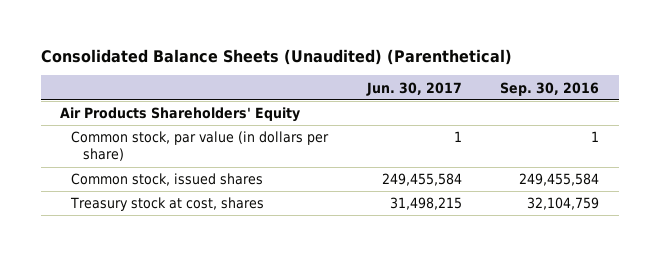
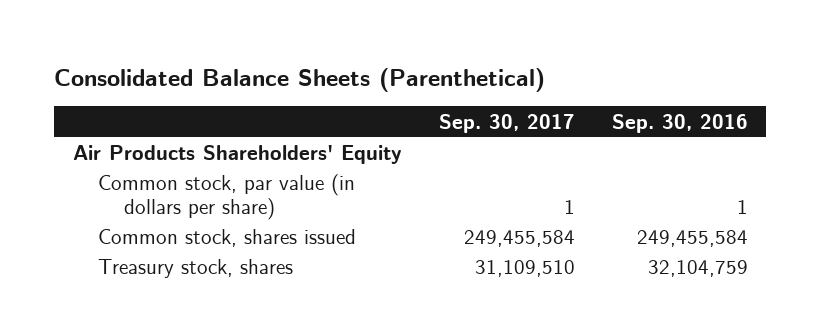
- Consolidated Balance Sheets (Unaudited) (Parenthetical)
+ Consolidated Balance Sheets (Parenthetical)
- | Jun. 30, 2017 | Sep. 30, 2016
+ | Sep. 30, 2017 | Sep. 30, 2016
- Common stock, issued shares | 249,455,584 | 249,455,584
- Treasury stock at cost, shares | 31,498,215 | 32,104,759
+ Common stock, shares issued | 249,455,584 | 249,455,584
+ Treasury stock, shares | 31,109,510 | 32,104,759

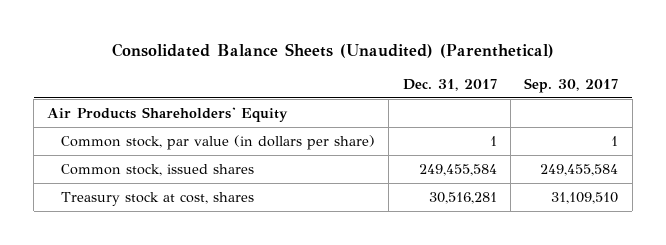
- Consolidated Balance Sheets (Parenthetical)
+ Consolidated Balance Sheets (Unaudited) (Parenthetical)
- | Sep. 30, 2017 | Sep. 30, 2016
+ | Dec. 31, 2017 | Sep. 30, 2017
- Common stock, shares issued | 249,455,584 | 249,455,584
- Treasury stock, shares | 31,109,510 | 32,104,759
+ Common stock, issued shares | 249,455,584 | 249,455,584
+ Treasury stock at cost, shares | 30,516,281 | 31,109,510

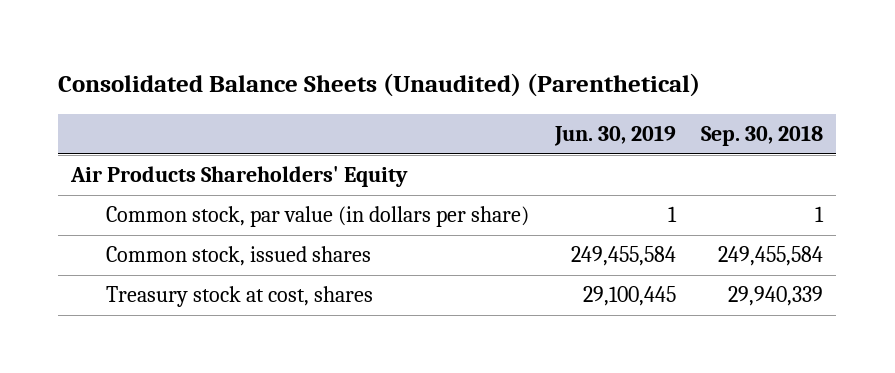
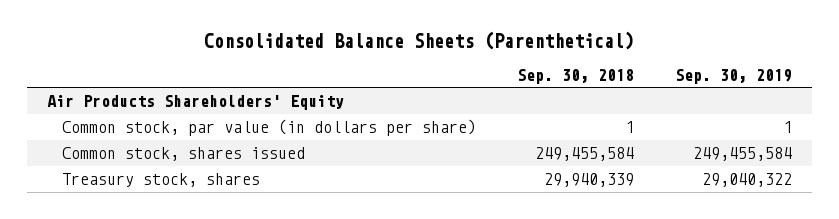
- Consolidated Balance Sheets (Unaudited) (Parenthetical)
+ Consolidated Balance Sheets (Parenthetical)
- | Jun. 30, 2019 | Sep. 30, 2018
+ | Sep. 30, 2018 | Sep. 30, 2019
- Common stock, issued shares | 249,455,584 | 249,455,584
- Treasury stock at cost, shares | 29,100,445 | 29,940,339
+ Common stock, shares issued | 249,455,584 | 249,455,584
+ Treasury stock, shares | 29,940,339 | 29,040,322

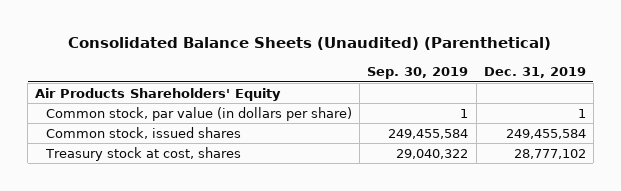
- Consolidated Balance Sheets (Parenthetical)
+ Consolidated Balance Sheets (Unaudited) (Parenthetical)
- | Sep. 30, 2018 | Sep. 30, 2019
+ | Sep. 30, 2019 | Dec. 31, 2019
- Common stock, shares issued | 249,455,584 | 249,455,584
- Treasury stock, shares | 29,940,339 | 29,040,322
+ Common stock, issued shares | 249,455,584 | 249,455,584
+ Treasury stock at cost, shares | 29,040,322 | 28,777,102

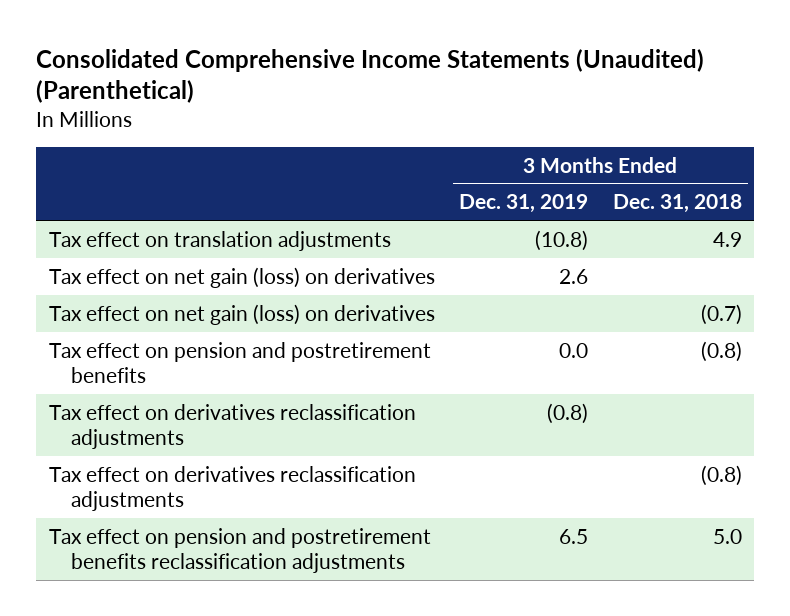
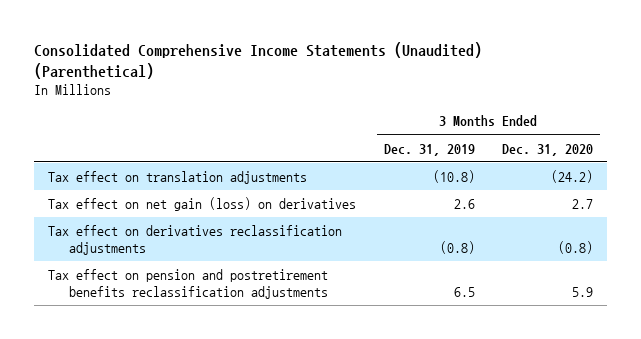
- | 3 Months Ended Dec. 31, 2019 | 3 Months Ended Dec. 31, 2018
+ | 3 Months Ended Dec. 31, 2019 | 3 Months Ended Dec. 31, 2020
- Tax effect on net gain (loss) on derivatives | | (0.7)
- Tax effect on pension and postretirement benefits | 0.0 | (0.8)
- Tax effect on derivatives reclassification adjustments | | (0.8)

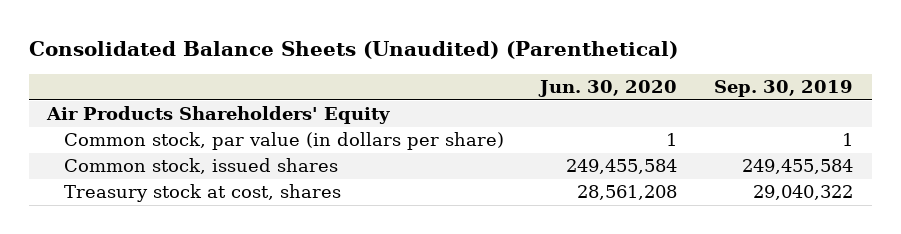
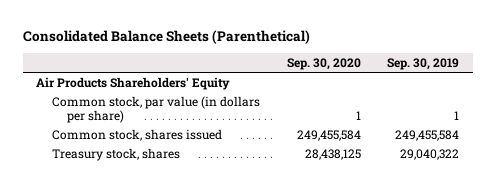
- Consolidated Balance Sheets (Unaudited) (Parenthetical)
+ Consolidated Balance Sheets (Parenthetical)
- | Jun. 30, 2020 | Sep. 30, 2019
+ | Sep. 30, 2020 | Sep. 30, 2019
- Common stock, issued shares | 249,455,584 | 249,455,584
- Treasury stock at cost, shares | 28,561,208 | 29,040,322
+ Common stock, shares issued | 249,455,584 | 249,455,584
+ Treasury stock, shares | 28,438,125 | 29,040,322

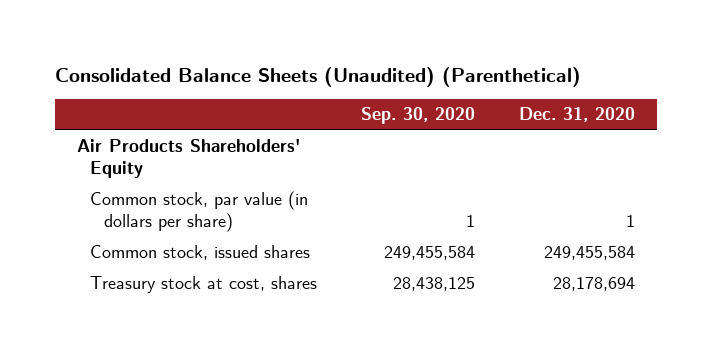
- Consolidated Balance Sheets (Parenthetical)
+ Consolidated Balance Sheets (Unaudited) (Parenthetical)
- | Sep. 30, 2020 | Sep. 30, 2019
+ | Sep. 30, 2020 | Dec. 31, 2020
- Common stock, shares issued | 249,455,584 | 249,455,584
- Treasury stock, shares | 28,438,125 | 29,040,322
+ Common stock, issued shares | 249,455,584 | 249,455,584
+ Treasury stock at cost, shares | 28,438,125 | 28,178,694

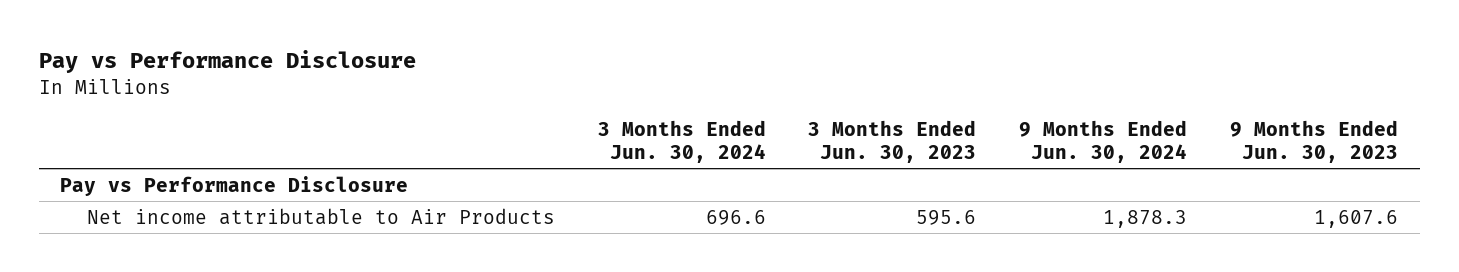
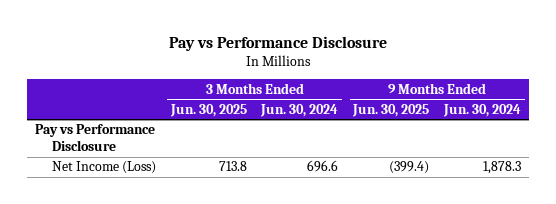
- | 3 Months Ended Jun. 30, 2024 | 3 Months Ended Jun. 30, 2023 | 9 Months Ended Jun. 30, 2024 | 9 Months Ended Jun. 30, 2023
+ | 3 Months Ended Jun. 30, 2025 | 3 Months Ended Jun. 30, 2024 | 9 Months Ended Jun. 30, 2025 | 9 Months Ended Jun. 30, 2024
- Net income attributable to Air Products | 696.6 | 595.6 | 1,878.3 | 1,607.6
+ Net Income (Loss) | 713.8 | 696.6 | (399.4) | 1,878.3

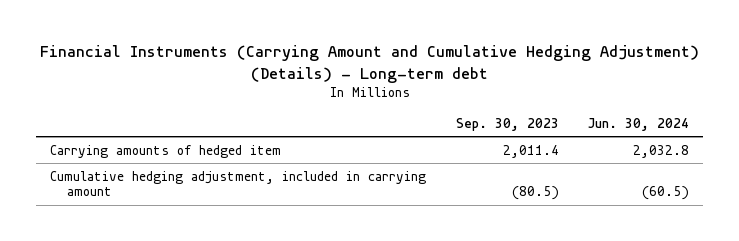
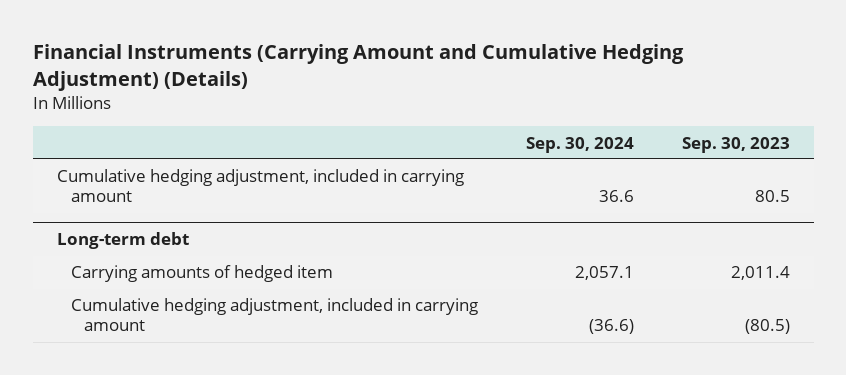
- Financial Instruments (Carrying Amount and Cumulative Hedging Adjustment) (Details) - Long-term debt
+ Financial Instruments (Carrying Amount and Cumulative Hedging Adjustment) (Details)
- | Sep. 30, 2023 | Jun. 30, 2024
+ | Sep. 30, 2024 | Sep. 30, 2023
+ Cumulative hedging adjustment, included in carrying amount | 36.6 | 80.5
+ Long-term debt

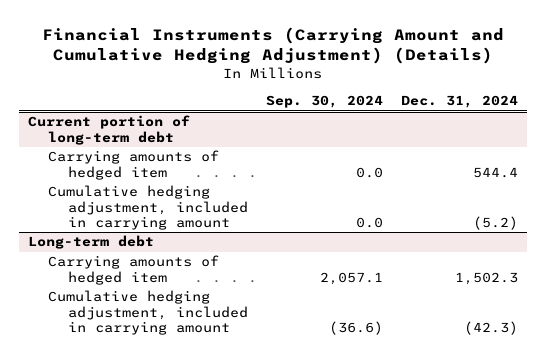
- | Sep. 30, 2024 | Sep. 30, 2023
+ | Sep. 30, 2024 | Dec. 31, 2024
- Cumulative hedging adjustment, included in carrying amount | 36.6 | 80.5
+ Current portion of long-term debt
+ Carrying amounts of hedged item | 0.0 | 544.4
+ Cumulative hedging adjustment, included in carrying amount | 0.0 | (5.2)

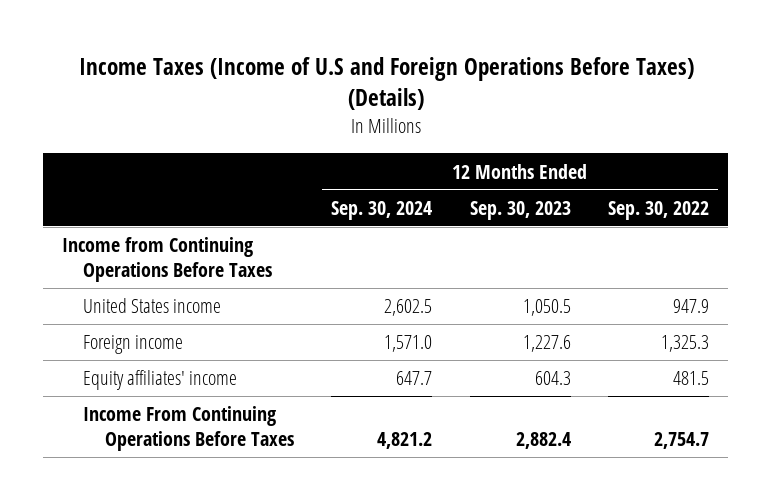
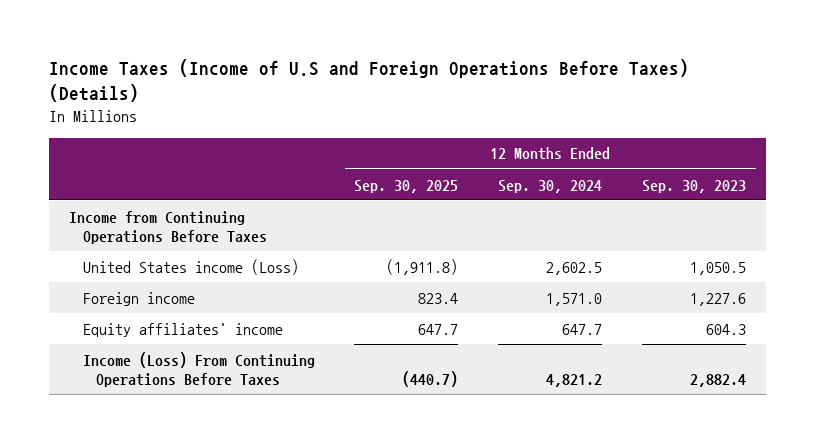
- | 12 Months Ended Sep. 30, 2024 | 12 Months Ended Sep. 30, 2023 | 12 Months Ended Sep. 30, 2022
+ | 12 Months Ended Sep. 30, 2025 | 12 Months Ended Sep. 30, 2024 | 12 Months Ended Sep. 30, 2023
- United States income | 2,602.5 | 1,050.5 | 947.9
+ United States income (Loss) | (1,911.8) | 2,602.5 | 1,050.5
- Income From Continuing Operations Before Taxes | 4,821.2 | 2,882.4 | 2,754.7
+ Income (Loss) From Continuing Operations Before Taxes | (440.7) | 4,821.2 | 2,882.4

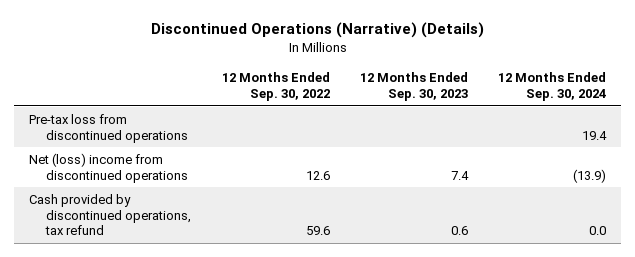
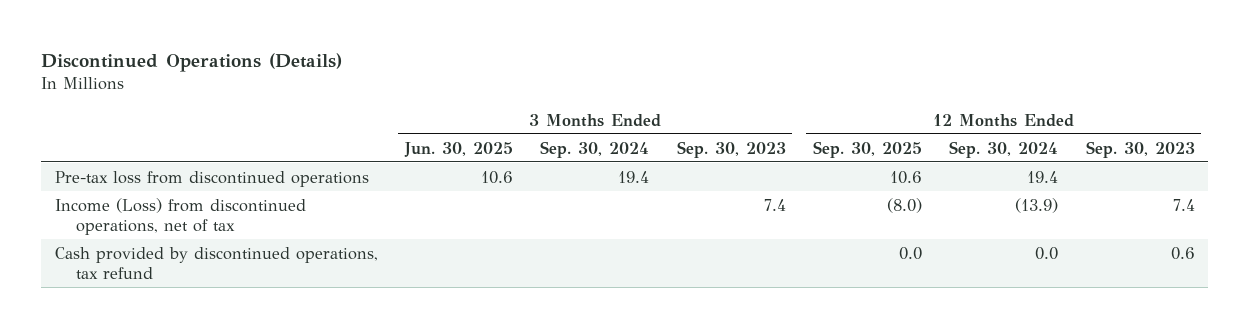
- Discontinued Operations (Narrative) (Details)
+ Discontinued Operations (Details)
- | 12 Months Ended Sep. 30, 2022 | 12 Months Ended Sep. 30, 2023 | 12 Months Ended Sep. 30, 2024
+ | 3 Months Ended Jun. 30, 2025 | 3 Months Ended Sep. 30, 2024 | 3 Months Ended Sep. 30, 2023 | 12 Months Ended Sep. 30, 2025 | 12 Months Ended Sep. 30, 2024 | 12 Months Ended Sep. 30, 2023
- Net (loss) income from discontinued operations | 12.6 | 7.4 | (13.9)
+ Income (Loss) from discontinued operations, net of tax | | | 7.4 | (8.0) | (13.9) | 7.4

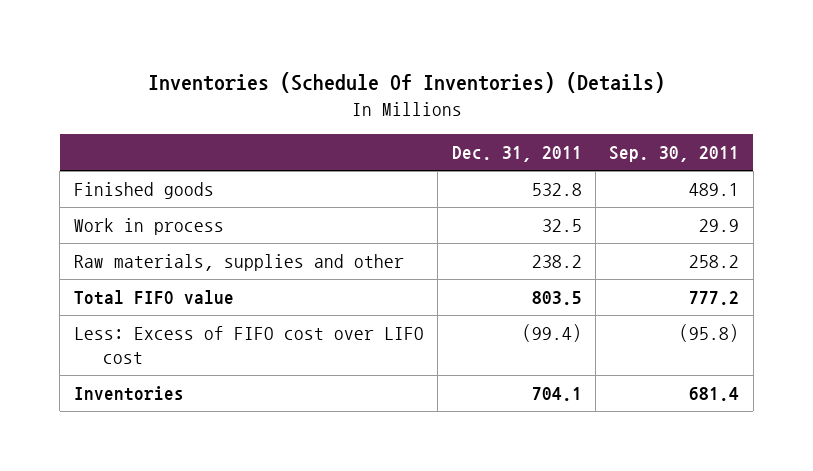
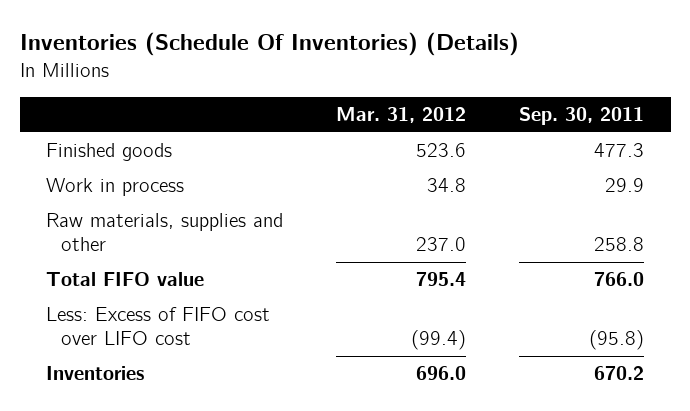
- | Dec. 31, 2011 | Sep. 30, 2011
+ | Mar. 31, 2012 | Sep. 30, 2011
- Finished goods | 532.8 | 489.1
+ Finished goods | 523.6 | 477.3
- Raw materials, supplies and other | 238.2 | 258.2
- Total FIFO value | 803.5 | 777.2
+ Raw materials, supplies and other | 237.0 | 258.8
+ Total FIFO value | 795.4 | 766.0
- Inventories | 704.1 | 681.4
+ Inventories | 696.0 | 670.2

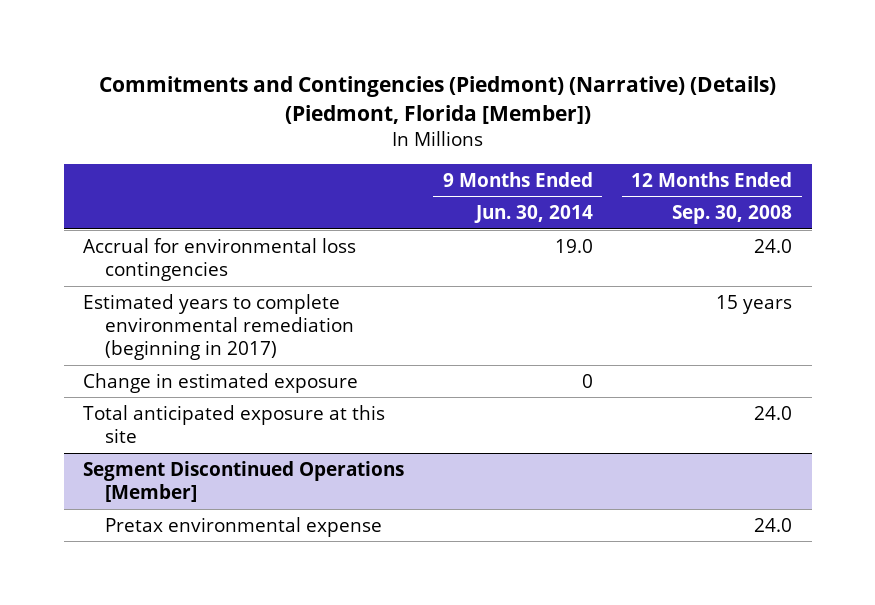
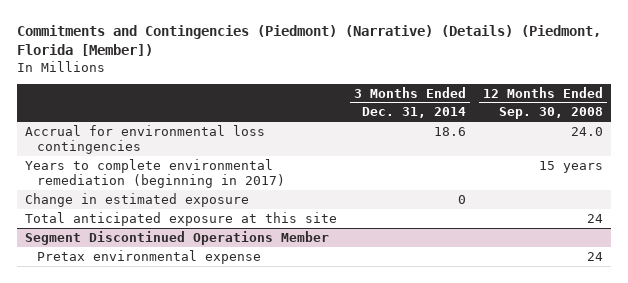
- | 9 Months Ended Jun. 30, 2014 | 12 Months Ended Sep. 30, 2008
+ | 3 Months Ended Dec. 31, 2014 | 12 Months Ended Sep. 30, 2008
- Estimated years to complete environmental remediation (beginning in 2017) | | 15 years
+ Years to complete environmental remediation (beginning in 2017) | | 15 years
- Total anticipated exposure at this site | | 24.0
- Segment Discontinued Operations [Member]
- Pretax environmental expense | | 24.0
+ Total anticipated exposure at this site | | 24
+ Segment Discontinued Operations Member
+ Pretax environmental expense | | 24

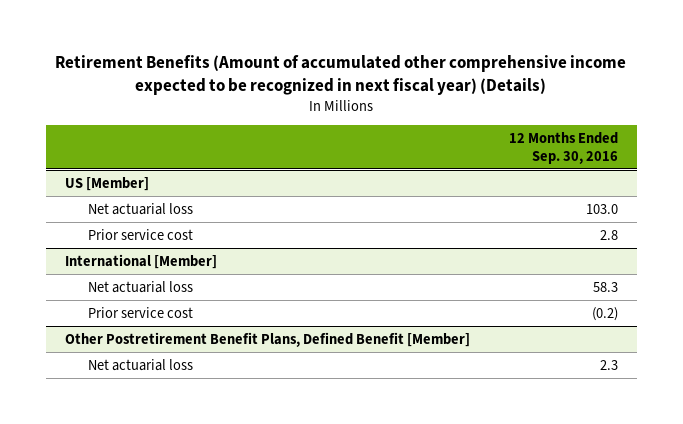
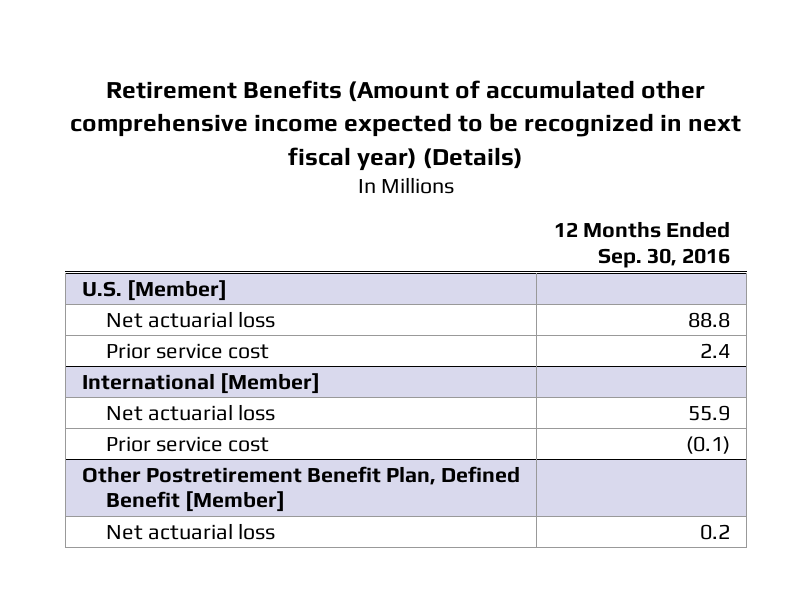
- US [Member]
- Net actuarial loss | 103.0
- Prior service cost | 2.8
+ U.S. [Member]
+ Net actuarial loss | 88.8
+ Prior service cost | 2.4
@ International [Member]
- Net actuarial loss | 58.3
- Prior service cost | (0.2)
- Other Postretirement Benefit Plans, Defined Benefit [Member]
- Net actuarial loss | 2.3
@ International [Member]
+ Net actuarial loss | 55.9
+ Prior service cost | (0.1)
+ Other Postretirement Benefit Plan, Defined Benefit [Member]
+ Net actuarial loss | 0.2

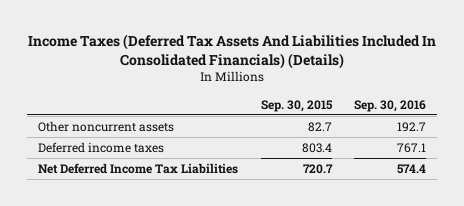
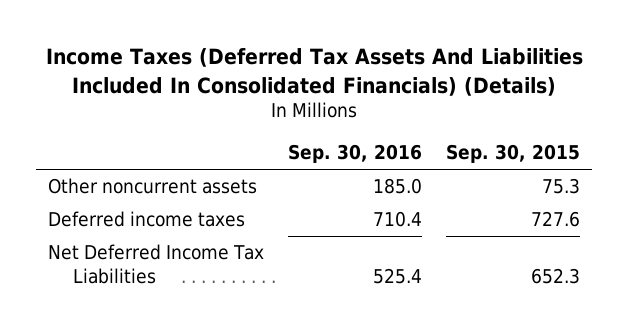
- | Sep. 30, 2015 | Sep. 30, 2016
+ | Sep. 30, 2016 | Sep. 30, 2015
- Other noncurrent assets | 82.7 | 192.7
- Deferred income taxes | 803.4 | 767.1
- Net Deferred Income Tax Liabilities | 720.7 | 574.4
+ Other noncurrent assets | 185.0 | 75.3
+ Deferred income taxes | 710.4 | 727.6
+ Net Deferred Income Tax Liabilities | 525.4 | 652.3

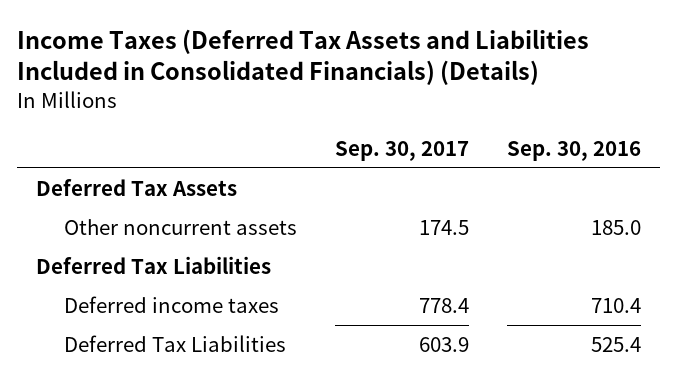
- Income Taxes (Deferred Tax Assets And Liabilities Included In Consolidated Financials) (Details)
+ Income Taxes (Deferred Tax Assets and Liabilities Included in Consolidated Financials) (Details)
- | Sep. 30, 2016 | Sep. 30, 2015
+ | Sep. 30, 2017 | Sep. 30, 2016
+ Deferred Tax Assets
+ Deferred Tax Liabilities
- Net Deferred Income Tax Liabilities | 525.4 | 652.3
+ Deferred Tax Liabilities | 603.9 | 525.4

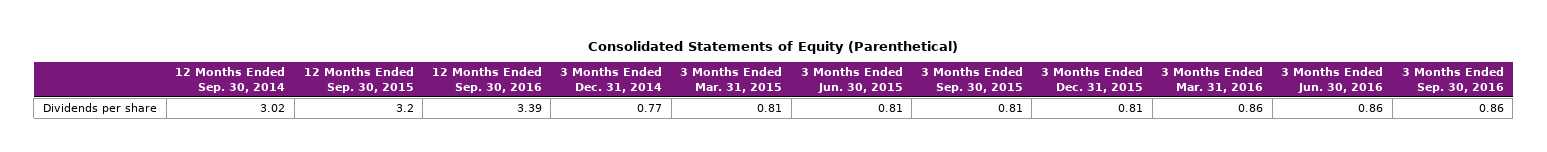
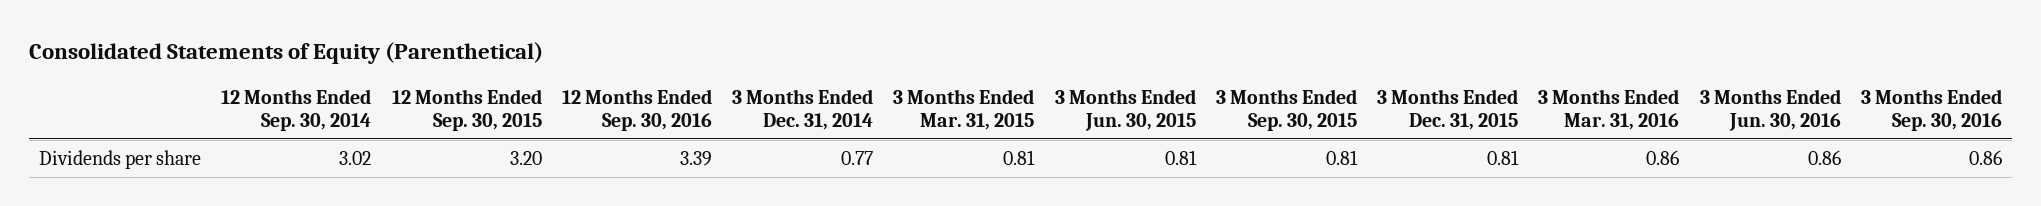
- Dividends per share | 3.02 | 3.2 | 3.39 | 0.77 | 0.81 | 0.81 | 0.81 | 0.81 | 0.86 | 0.86 | 0.86
+ Dividends per share | 3.02 | 3.20 | 3.39 | 0.77 | 0.81 | 0.81 | 0.81 | 0.81 | 0.86 | 0.86 | 0.86

